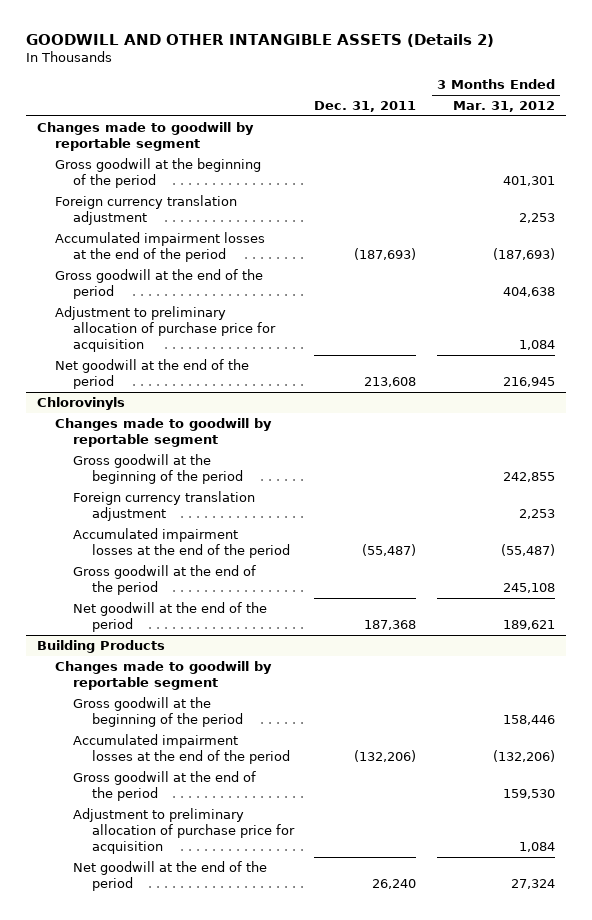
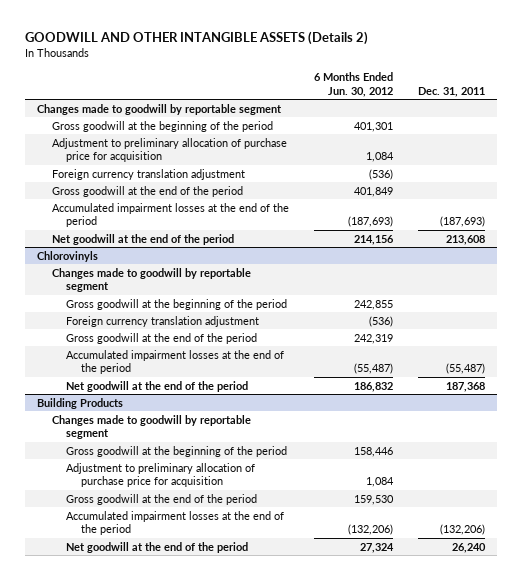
- | Dec. 31, 2011 | 3 Months Ended Mar. 31, 2012
+ | 6 Months Ended Jun. 30, 2012 | Dec. 31, 2011
moved up: Adjustment to preliminary allocation of purchase price for acquisition | 1,084 |
moved down: Accumulated impairment losses at the end of the period | (187,693) | (187,693)
@ Chlorovinyls
moved down: Accumulated impairment losses at the end of the period | (55,487) | (55,487)
@ Building Products
moved down: Gross goodwill at the end of the period | 159,530 |
moved down: Accumulated impairment losses at the end of the period | (132,206) | (132,206)

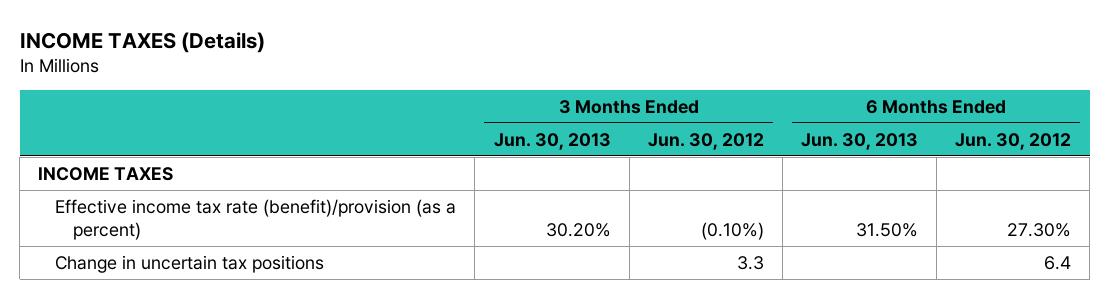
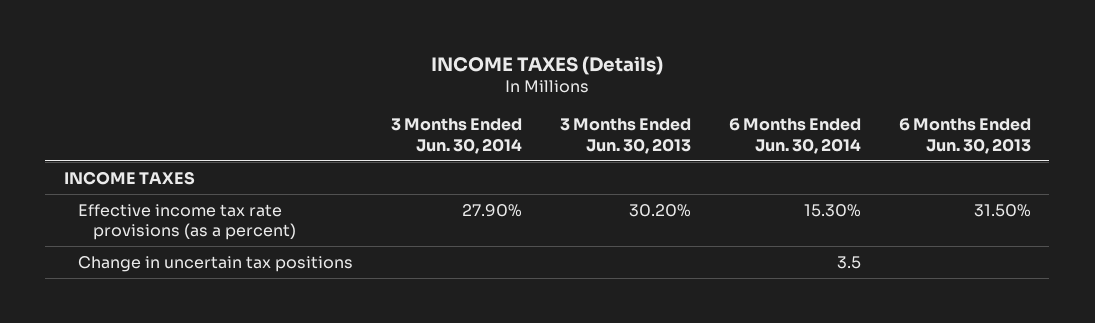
- | 3 Months Ended Jun. 30, 2013 | 3 Months Ended Jun. 30, 2012 | 6 Months Ended Jun. 30, 2013 | 6 Months Ended Jun. 30, 2012
+ | 3 Months Ended Jun. 30, 2014 | 3 Months Ended Jun. 30, 2013 | 6 Months Ended Jun. 30, 2014 | 6 Months Ended Jun. 30, 2013
- Effective income tax rate (benefit)/provision (as a percent) | 30.20% | (0.10%) | 31.50% | 27.30%
+ Effective income tax rate provisions (as a percent) | 27.90% | 30.20% | 15.30% | 31.50%

